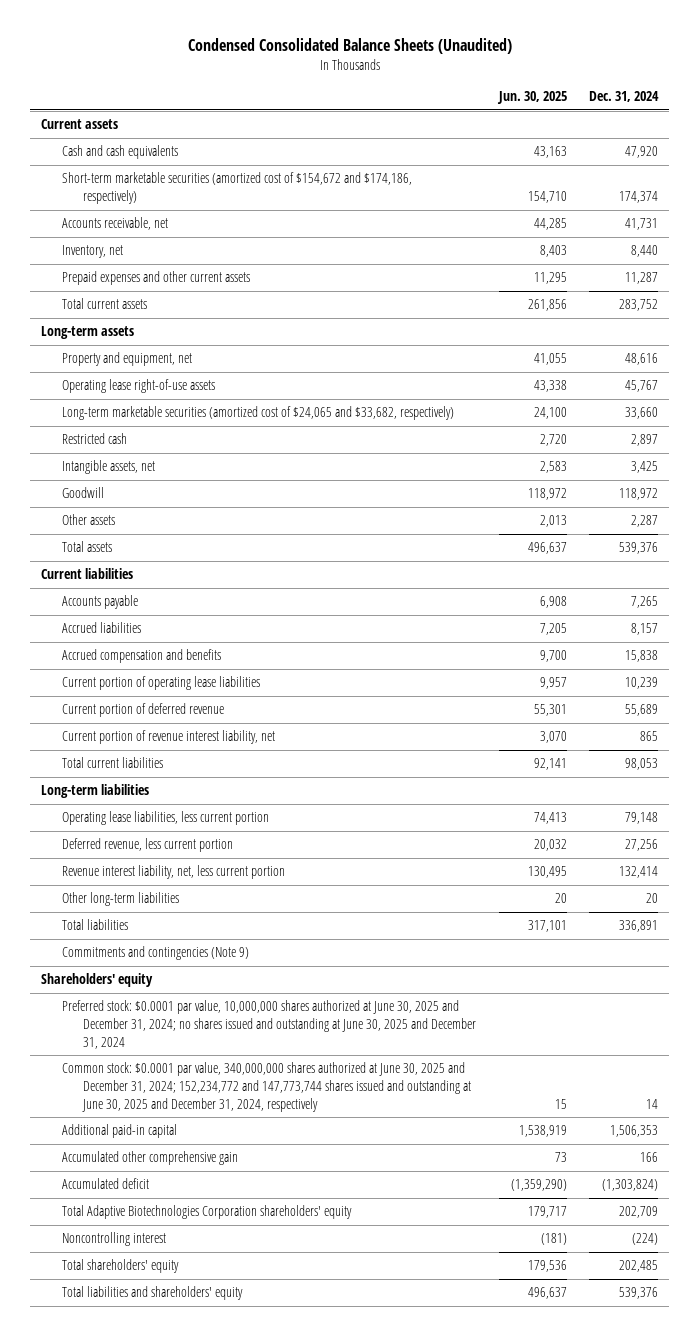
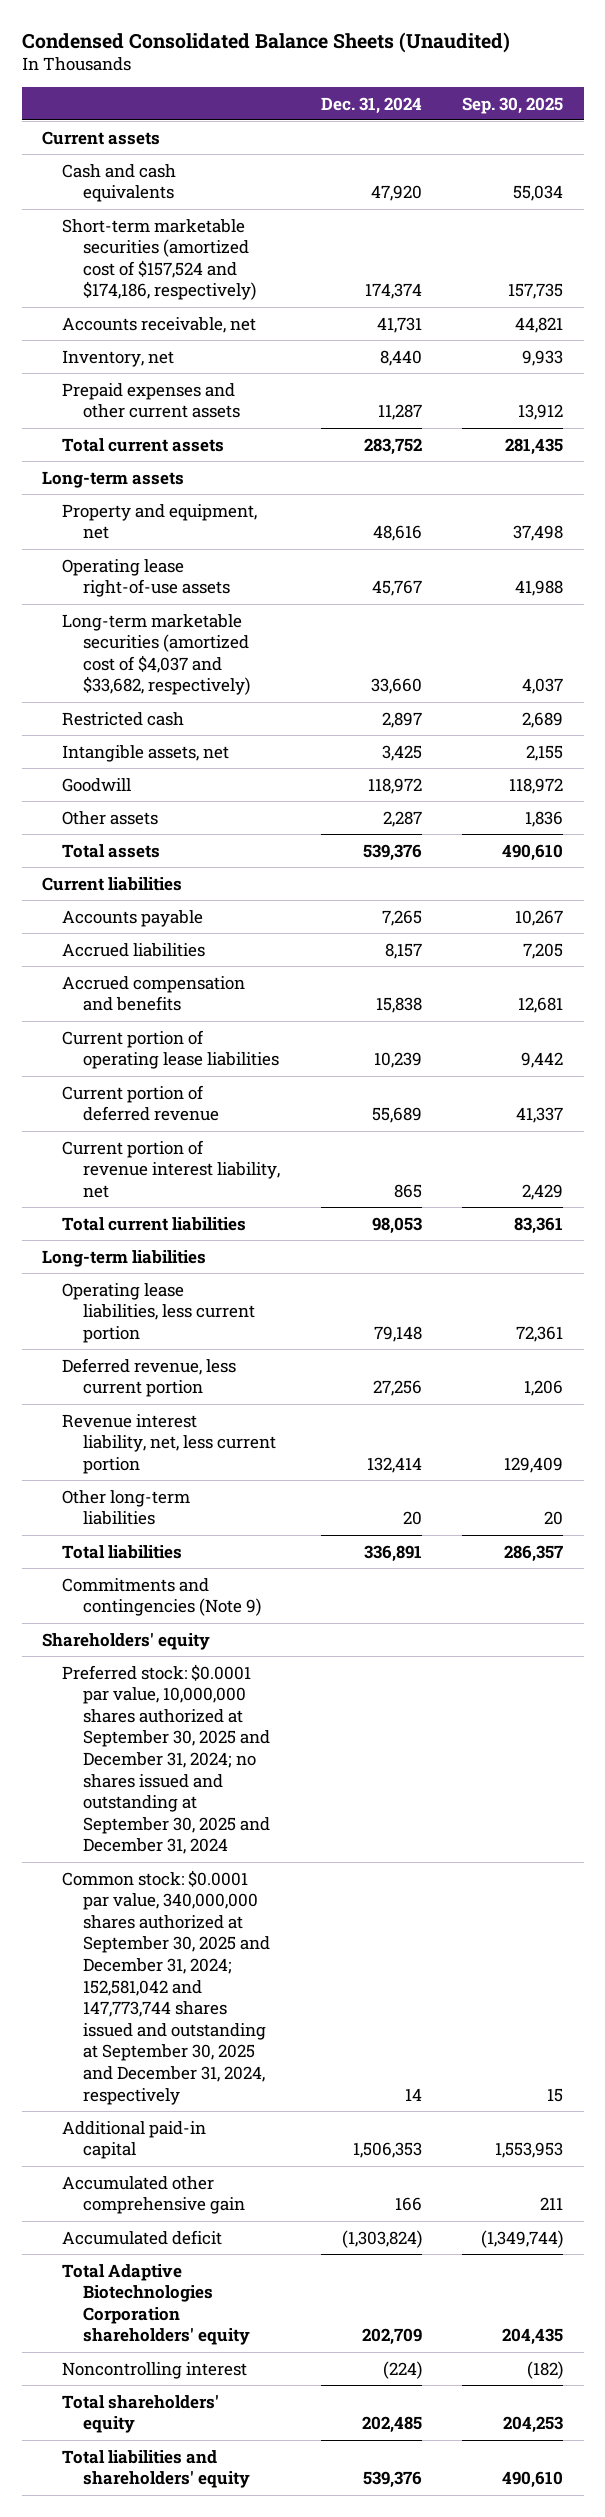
- | Jun. 30, 2025 | Dec. 31, 2024
+ | Dec. 31, 2024 | Sep. 30, 2025
- Short-term marketable securities (amortized cost of $154,672 and $174,186, respectively) | 154,710 | 174,374
+ Short-term marketable securities (amortized cost of $157,524 and $174,186, respectively) | 174,374 | 157,735
- Long-term marketable securities (amortized cost of $24,065 and $33,682, respectively) | 24,100 | 33,660
+ Long-term marketable securities (amortized cost of $4,037 and $33,682, respectively) | 33,660 | 4,037
- Preferred stock: $0.0001 par value, 10,000,000 shares authorized at June 30, 2025 and December 31, 2024; no shares issued and outstanding at June 30, 2025 and December 31, 2024
- Common stock: $0.0001 par value, 340,000,000 shares authorized at June 30, 2025 and December 31, 2024; 152,234,772 and 147,773,744 shares issued and outstanding at June 30, 2025 and December 31, 2024, respectively | 15 | 14
+ Preferred stock: $0.0001 par value, 10,000,000 shares authorized at September 30, 2025 and December 31, 2024; no shares issued and outstanding at September 30, 2025 and December 31, 2024
+ Common stock: $0.0001 par value, 340,000,000 shares authorized at September 30, 2025 and December 31, 2024; 152,581,042 and 147,773,744 shares issued and outstanding at September 30, 2025 and December 31, 2024, respectively | 14 | 15

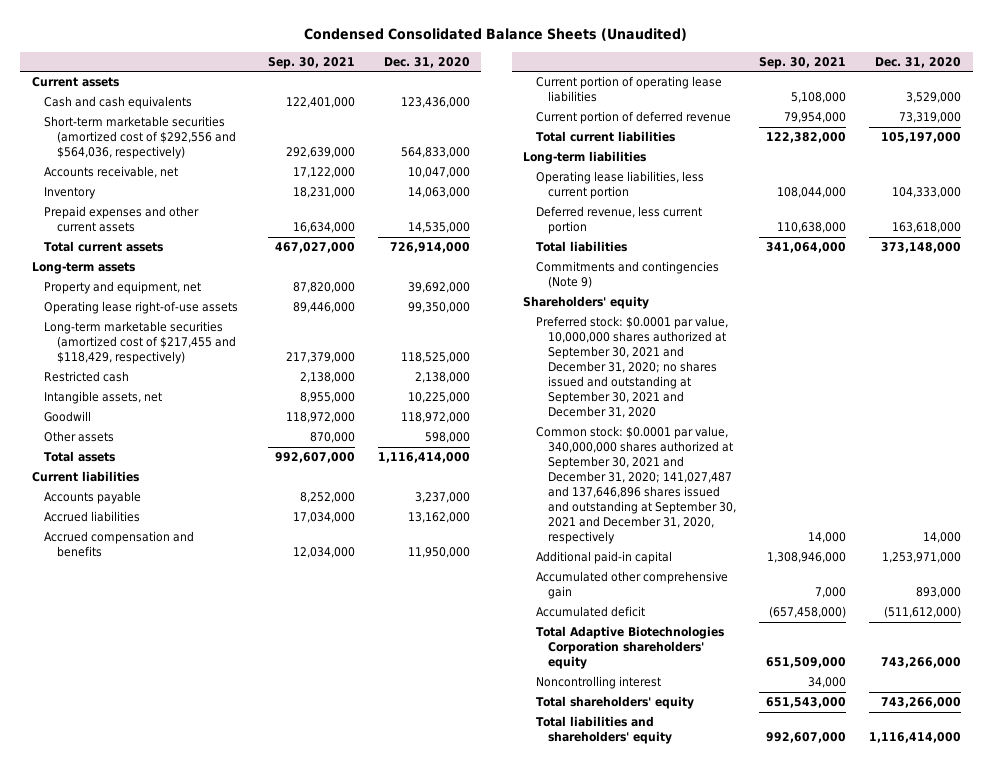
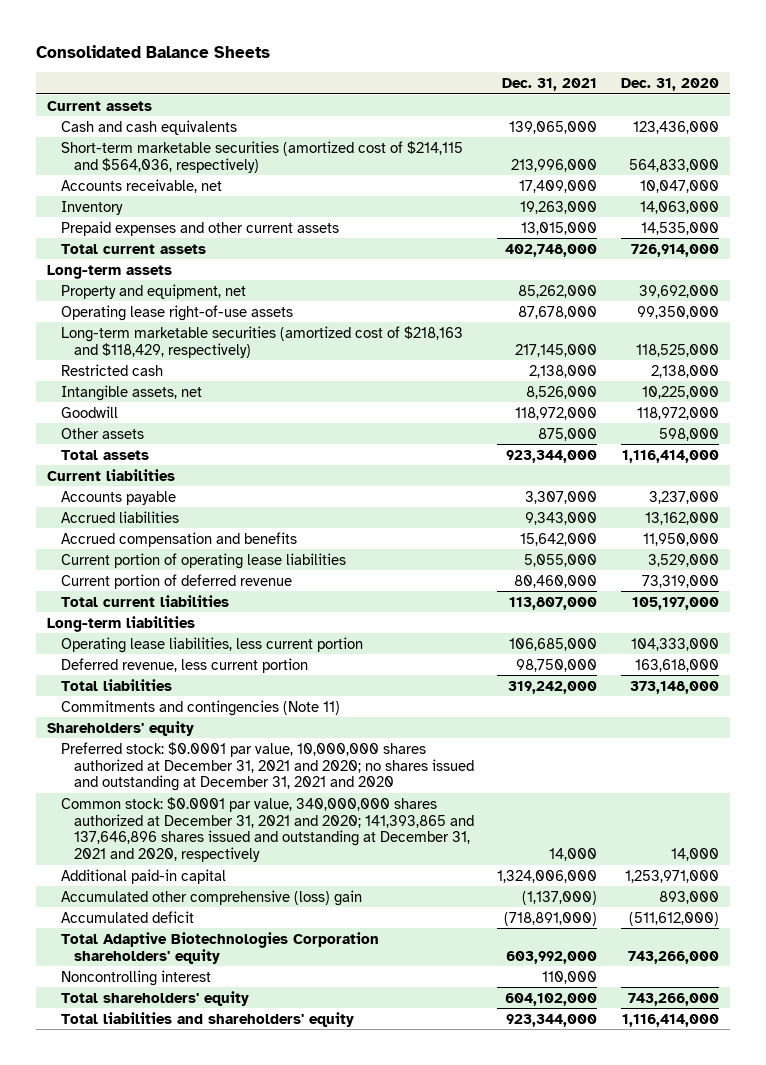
- Condensed Consolidated Balance Sheets (Unaudited)
+ Consolidated Balance Sheets
- | Sep. 30, 2021 | Dec. 31, 2020
+ | Dec. 31, 2021 | Dec. 31, 2020
- Short-term marketable securities (amortized cost of $292,556 and $564,036, respectively) | 292,639,000 | 564,833,000
+ Short-term marketable securities (amortized cost of $214,115 and $564,036, respectively) | 213,996,000 | 564,833,000
- Long-term marketable securities (amortized cost of $217,455 and $118,429, respectively) | 217,379,000 | 118,525,000
+ Long-term marketable securities (amortized cost of $218,163 and $118,429, respectively) | 217,145,000 | 118,525,000
- Commitments and contingencies (Note 9)
+ Commitments and contingencies (Note 11)
- Preferred stock: $0.0001 par value, 10,000,000 shares authorized at September 30, 2021 and December 31, 2020; no shares issued and outstanding at September 30, 2021 and December 31, 2020
- Common stock: $0.0001 par value, 340,000,000 shares authorized at September 30, 2021 and December 31, 2020; 141,027,487 and 137,646,896 shares issued and outstanding at September 30, 2021 and December 31, 2020, respectively | 14,000 | 14,000
+ Preferred stock: $0.0001 par value, 10,000,000 shares authorized at December 31, 2021 and 2020; no shares issued and outstanding at December 31, 2021 and 2020
+ Common stock: $0.0001 par value, 340,000,000 shares authorized at December 31, 2021 and 2020; 141,393,865 and 137,646,896 shares issued and outstanding at December 31, 2021 and 2020, respectively | 14,000 | 14,000
- Accumulated other comprehensive gain | 7,000 | 893,000
+ Accumulated other comprehensive (loss) gain | (1,137,000) | 893,000

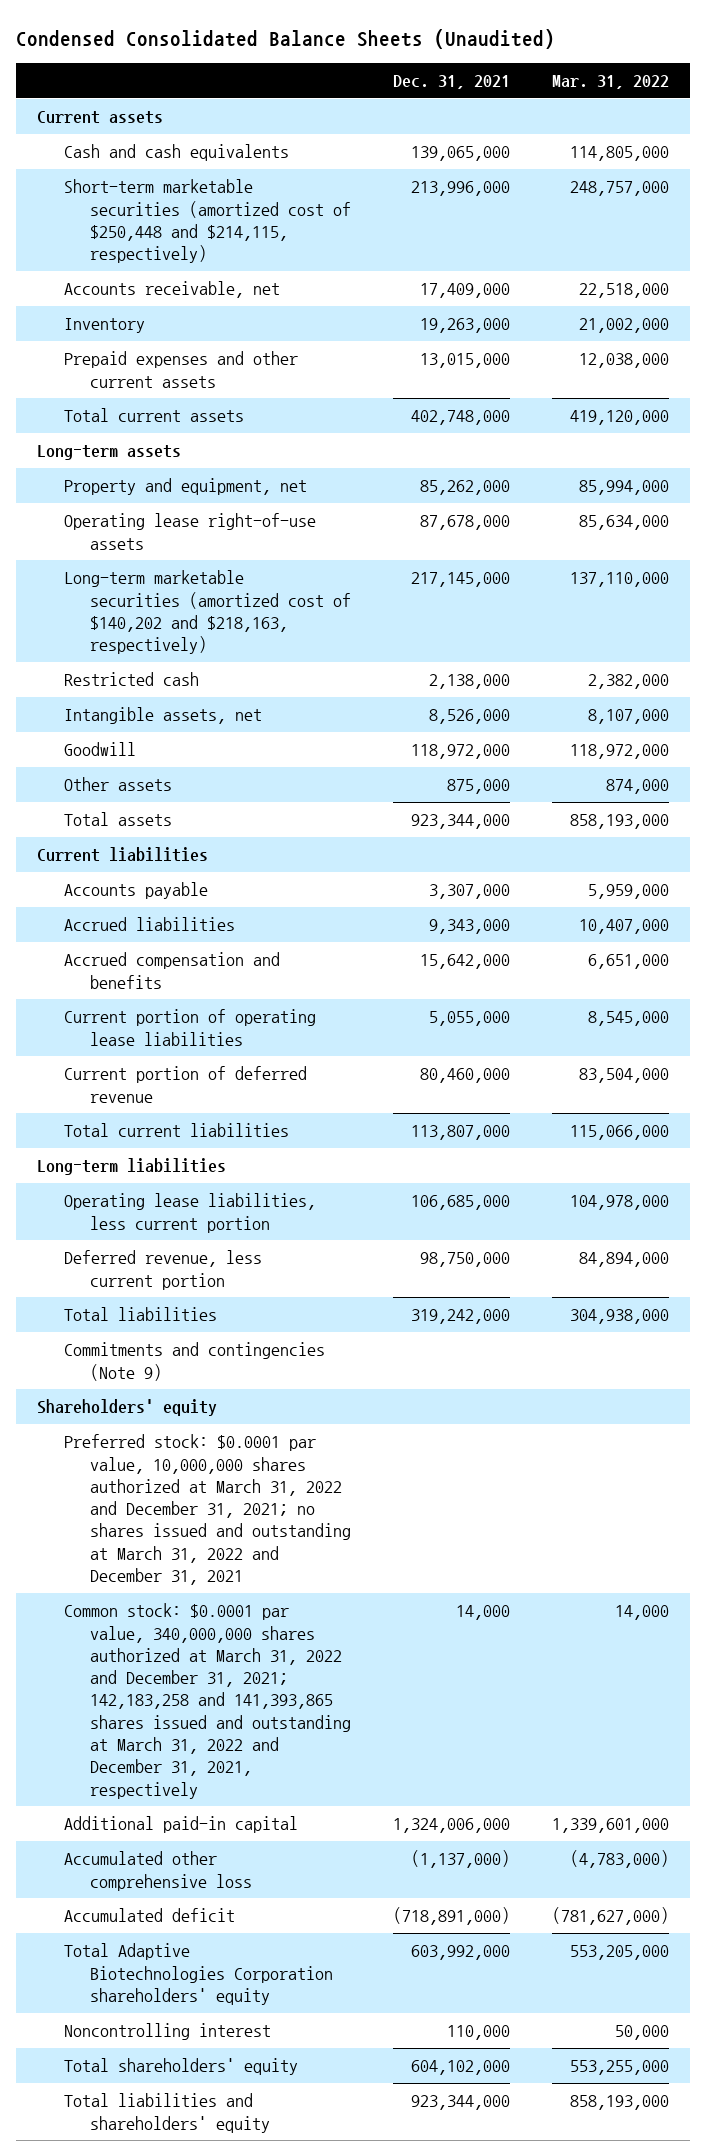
- Consolidated Balance Sheets
+ Condensed Consolidated Balance Sheets (Unaudited)
- | Dec. 31, 2021 | Dec. 31, 2020
+ | Dec. 31, 2021 | Mar. 31, 2022
- Short-term marketable securities (amortized cost of $214,115 and $564,036, respectively) | 213,996,000 | 564,833,000
+ Short-term marketable securities (amortized cost of $250,448 and $214,115, respectively) | 213,996,000 | 248,757,000
- Long-term marketable securities (amortized cost of $218,163 and $118,429, respectively) | 217,145,000 | 118,525,000
+ Long-term marketable securities (amortized cost of $140,202 and $218,163, respectively) | 217,145,000 | 137,110,000
- Commitments and contingencies (Note 11)
+ Commitments and contingencies (Note 9)
- Preferred stock: $0.0001 par value, 10,000,000 shares authorized at December 31, 2021 and 2020; no shares issued and outstanding at December 31, 2021 and 2020
- Common stock: $0.0001 par value, 340,000,000 shares authorized at December 31, 2021 and 2020; 141,393,865 and 137,646,896 shares issued and outstanding at December 31, 2021 and 2020, respectively | 14,000 | 14,000
+ Preferred stock: $0.0001 par value, 10,000,000 shares authorized at March 31, 2022 and December 31, 2021; no shares issued and outstanding at March 31, 2022 and December 31, 2021
+ Common stock: $0.0001 par value, 340,000,000 shares authorized at March 31, 2022 and December 31, 2021; 142,183,258 and 141,393,865 shares issued and outstanding at March 31, 2022 and December 31, 2021, respectively | 14,000 | 14,000
- Accumulated other comprehensive (loss) gain | (1,137,000) | 893,000
+ Accumulated other comprehensive loss | (1,137,000) | (4,783,000)

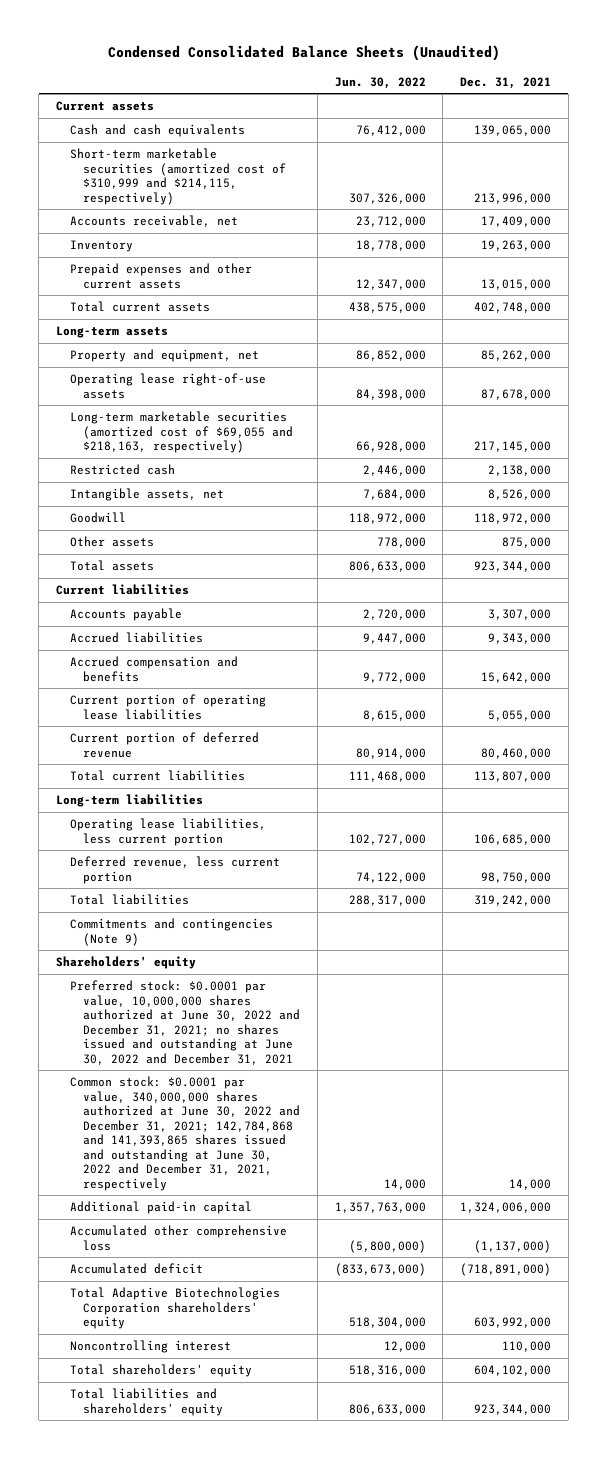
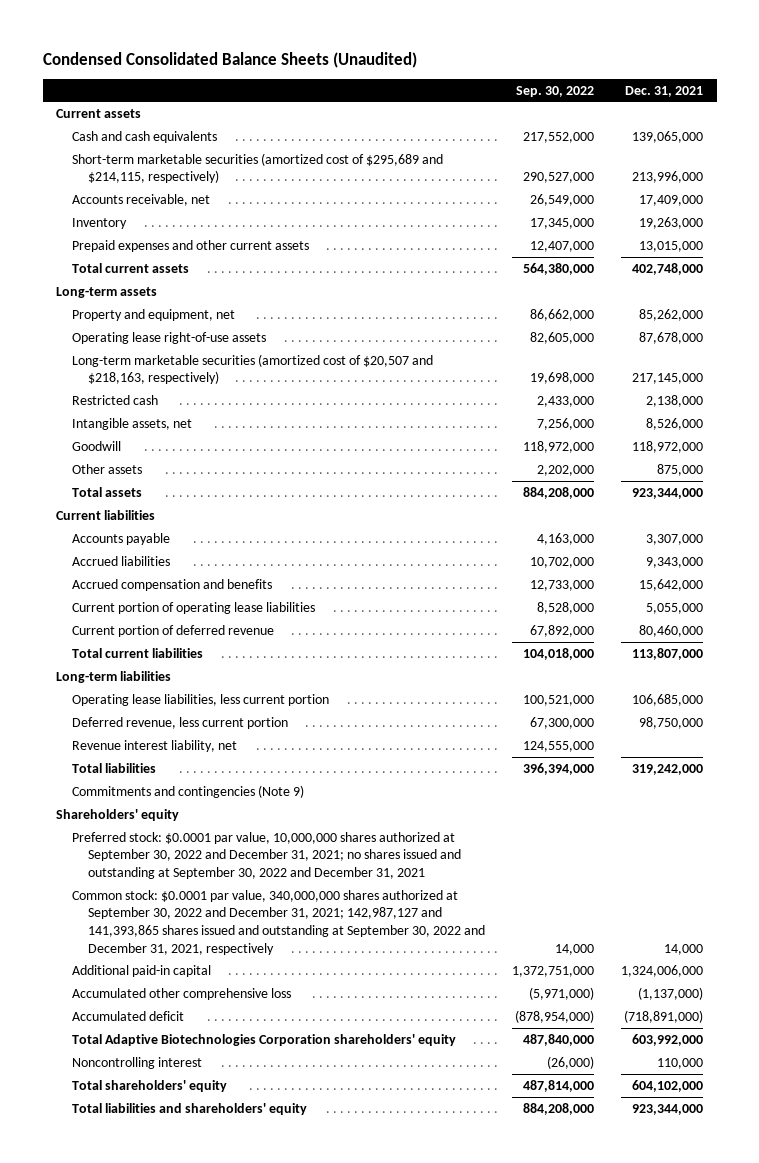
- | Jun. 30, 2022 | Dec. 31, 2021
+ | Sep. 30, 2022 | Dec. 31, 2021
- Short-term marketable securities (amortized cost of $310,999 and $214,115, respectively) | 307,326,000 | 213,996,000
+ Short-term marketable securities (amortized cost of $295,689 and $214,115, respectively) | 290,527,000 | 213,996,000
- Long-term marketable securities (amortized cost of $69,055 and $218,163, respectively) | 66,928,000 | 217,145,000
+ Long-term marketable securities (amortized cost of $20,507 and $218,163, respectively) | 19,698,000 | 217,145,000
+ Revenue interest liability, net | 124,555,000 |
- Preferred stock: $0.0001 par value, 10,000,000 shares authorized at June 30, 2022 and December 31, 2021; no shares issued and outstanding at June 30, 2022 and December 31, 2021
- Common stock: $0.0001 par value, 340,000,000 shares authorized at June 30, 2022 and December 31, 2021; 142,784,868 and 141,393,865 shares issued and outstanding at June 30, 2022 and December 31, 2021, respectively | 14,000 | 14,000
+ Preferred stock: $0.0001 par value, 10,000,000 shares authorized at September 30, 2022 and December 31, 2021; no shares issued and outstanding at September 30, 2022 and December 31, 2021
+ Common stock: $0.0001 par value, 340,000,000 shares authorized at September 30, 2022 and December 31, 2021; 142,987,127 and 141,393,865 shares issued and outstanding at September 30, 2022 and December 31, 2021, respectively | 14,000 | 14,000

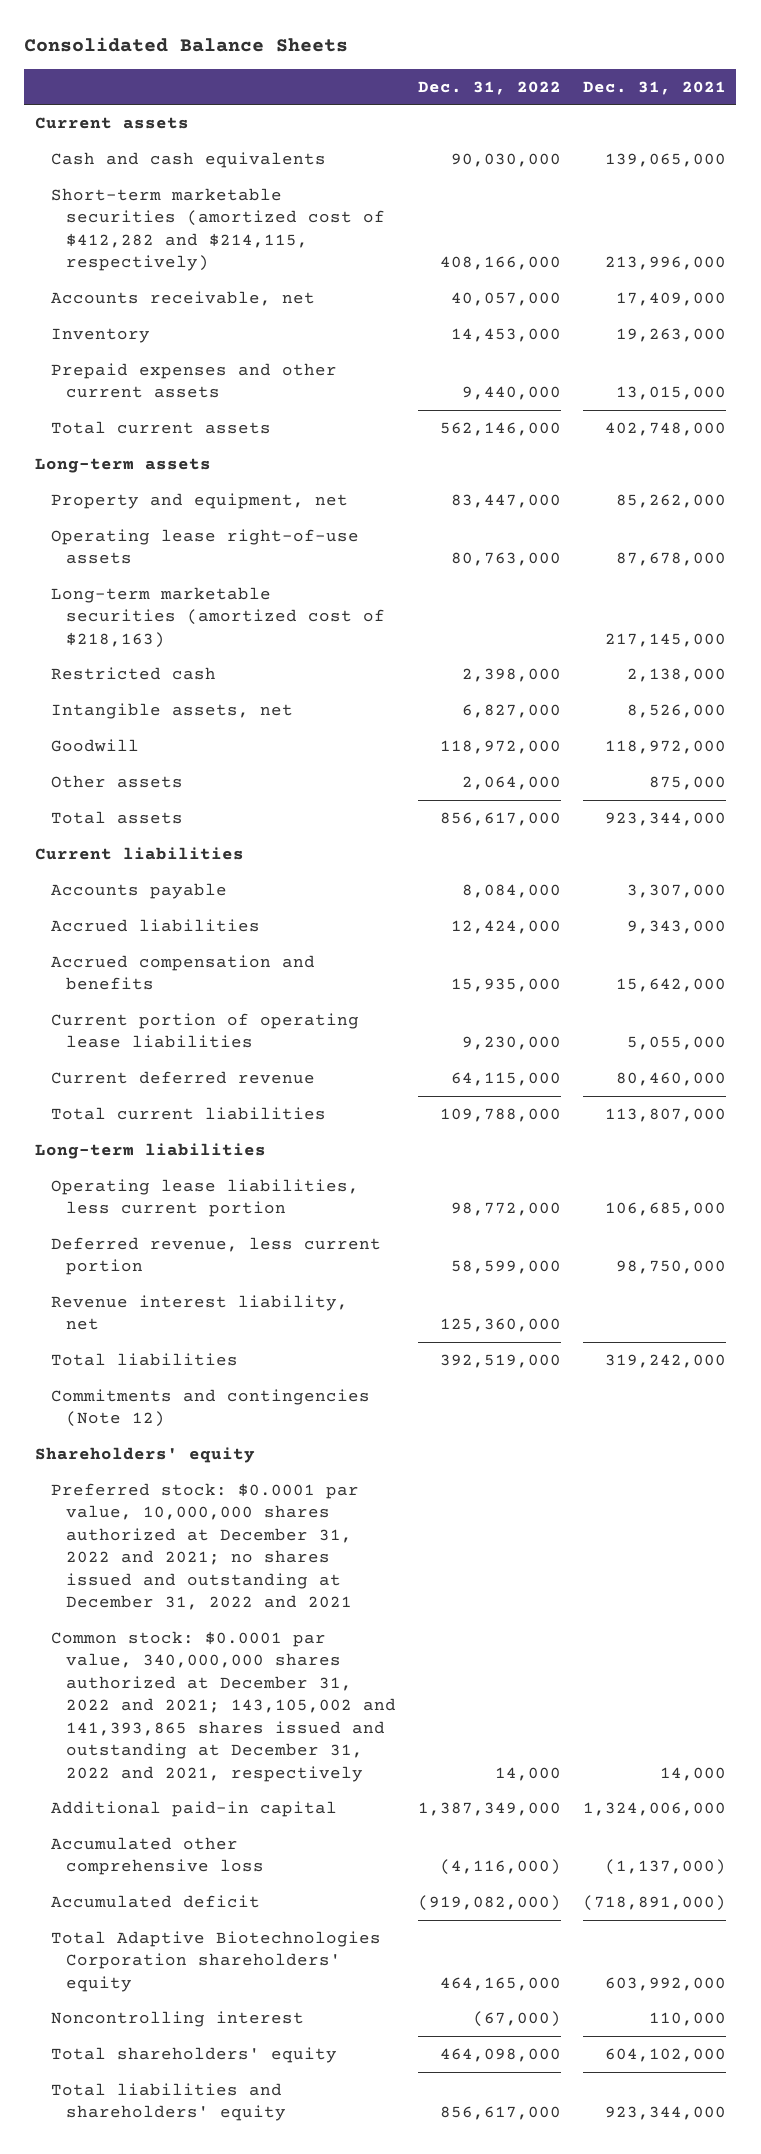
- Condensed Consolidated Balance Sheets (Unaudited)
+ Consolidated Balance Sheets
- | Sep. 30, 2022 | Dec. 31, 2021
+ | Dec. 31, 2022 | Dec. 31, 2021
- Short-term marketable securities (amortized cost of $295,689 and $214,115, respectively) | 290,527,000 | 213,996,000
+ Short-term marketable securities (amortized cost of $412,282 and $214,115, respectively) | 408,166,000 | 213,996,000
- Long-term marketable securities (amortized cost of $20,507 and $218,163, respectively) | 19,698,000 | 217,145,000
+ Long-term marketable securities (amortized cost of $218,163) | | 217,145,000
- Current portion of deferred revenue | 67,892,000 | 80,460,000
+ Current deferred revenue | 64,115,000 | 80,460,000
- Commitments and contingencies (Note 9)
+ Commitments and contingencies (Note 12)
- Preferred stock: $0.0001 par value, 10,000,000 shares authorized at September 30, 2022 and December 31, 2021; no shares issued and outstanding at September 30, 2022 and December 31, 2021
- Common stock: $0.0001 par value, 340,000,000 shares authorized at September 30, 2022 and December 31, 2021; 142,987,127 and 141,393,865 shares issued and outstanding at September 30, 2022 and December 31, 2021, respectively | 14,000 | 14,000
+ Preferred stock: $0.0001 par value, 10,000,000 shares authorized at December 31, 2022 and 2021; no shares issued and outstanding at December 31, 2022 and 2021
+ Common stock: $0.0001 par value, 340,000,000 shares authorized at December 31, 2022 and 2021; 143,105,002 and 141,393,865 shares issued and outstanding at December 31, 2022 and 2021, respectively | 14,000 | 14,000

